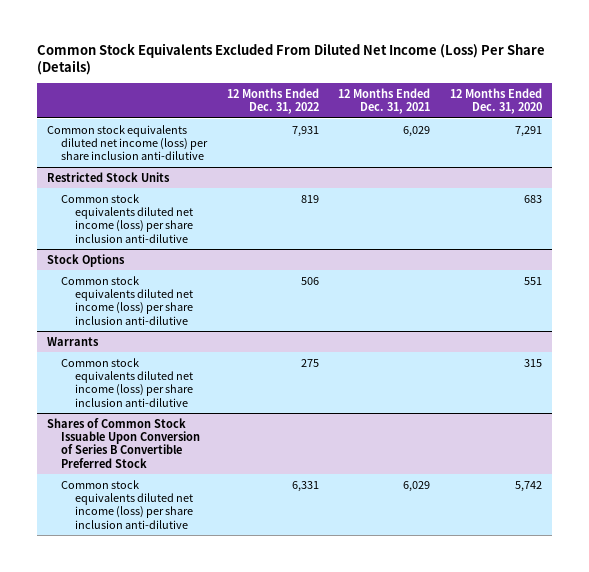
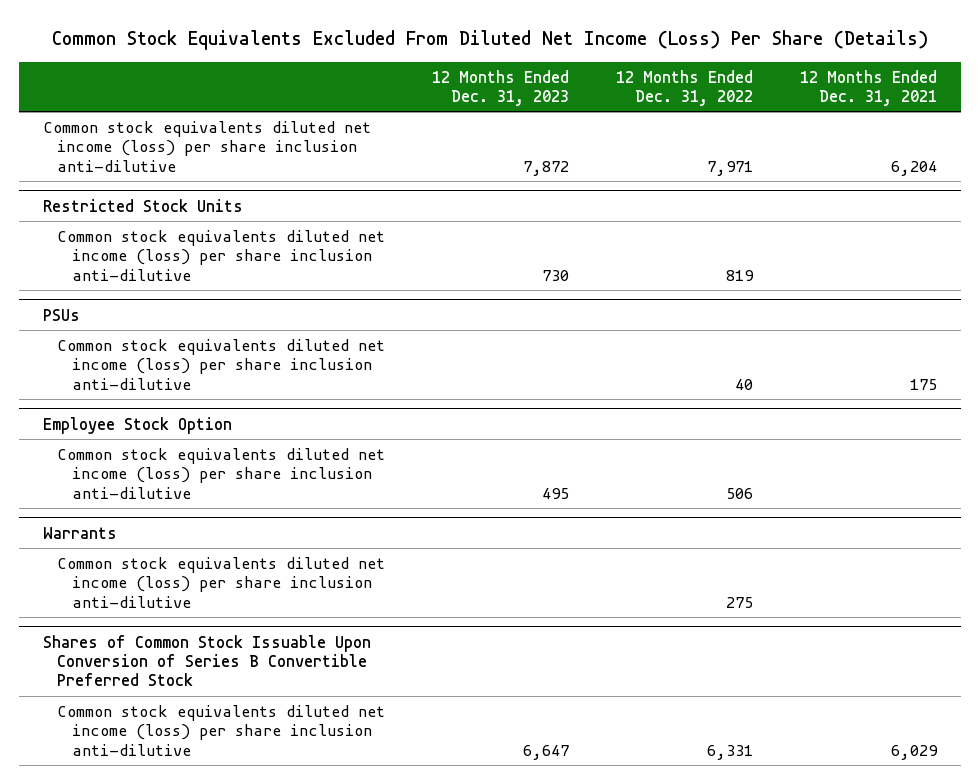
- | 12 Months Ended Dec. 31, 2022 | 12 Months Ended Dec. 31, 2021 | 12 Months Ended Dec. 31, 2020
+ | 12 Months Ended Dec. 31, 2023 | 12 Months Ended Dec. 31, 2022 | 12 Months Ended Dec. 31, 2021
- Common stock equivalents diluted net income (loss) per share inclusion anti-dilutive | 7,931 | 6,029 | 7,291
+ Common stock equivalents diluted net income (loss) per share inclusion anti-dilutive | 7,872 | 7,971 | 6,204
- Stock Options
+ PSUs
+ Common stock equivalents diluted net income (loss) per share inclusion anti-dilutive | | 40 | 175
+ Employee Stock Option

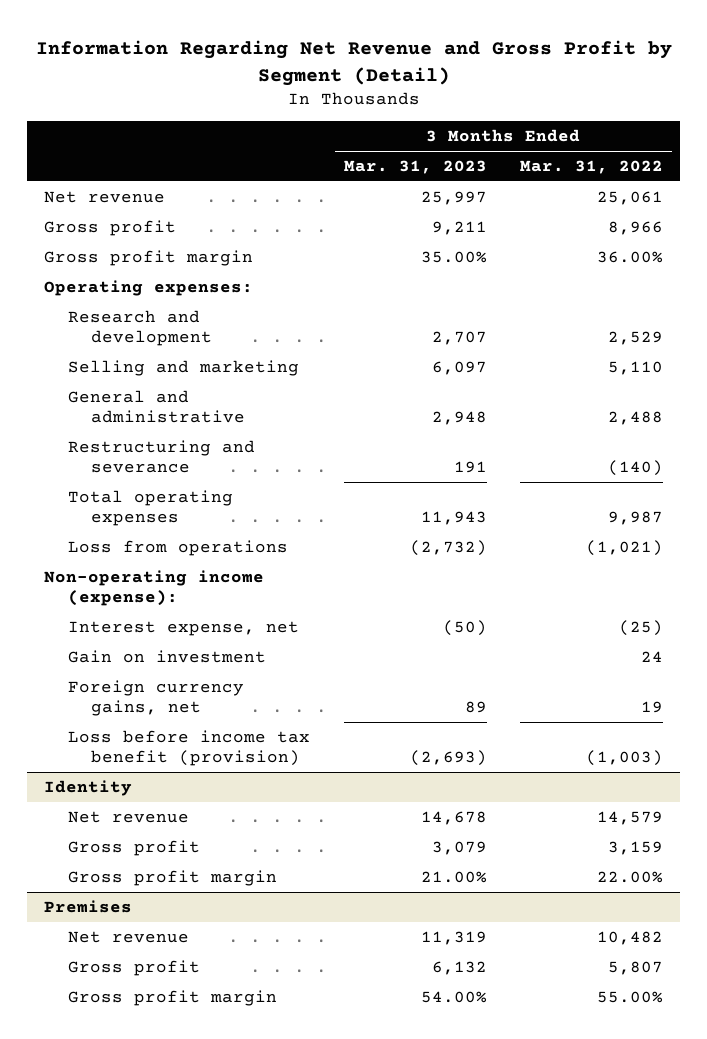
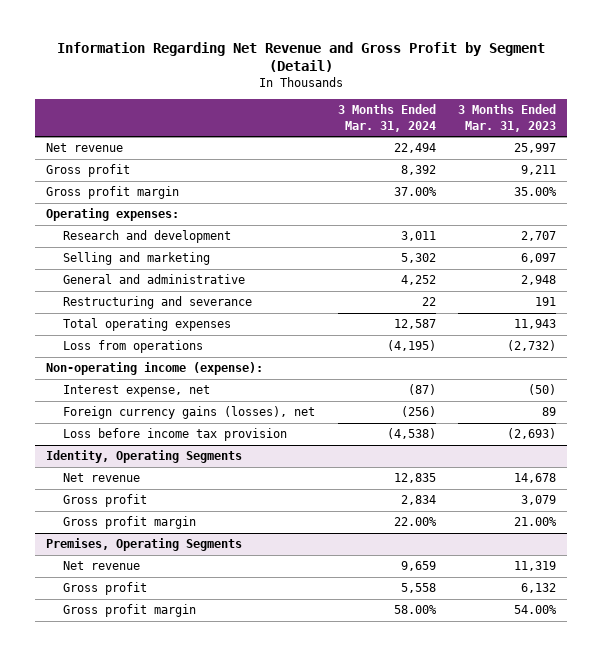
- | 3 Months Ended Mar. 31, 2023 | 3 Months Ended Mar. 31, 2022
+ | 3 Months Ended Mar. 31, 2024 | 3 Months Ended Mar. 31, 2023
- Gain on investment | | 24
- Foreign currency gains, net | 89 | 19
- Loss before income tax benefit (provision) | (2,693) | (1,003)
- Identity
+ Foreign currency gains (losses), net | (256) | 89
+ Loss before income tax provision | (4,538) | (2,693)
+ Identity, Operating Segments
- Premises
+ Premises, Operating Segments

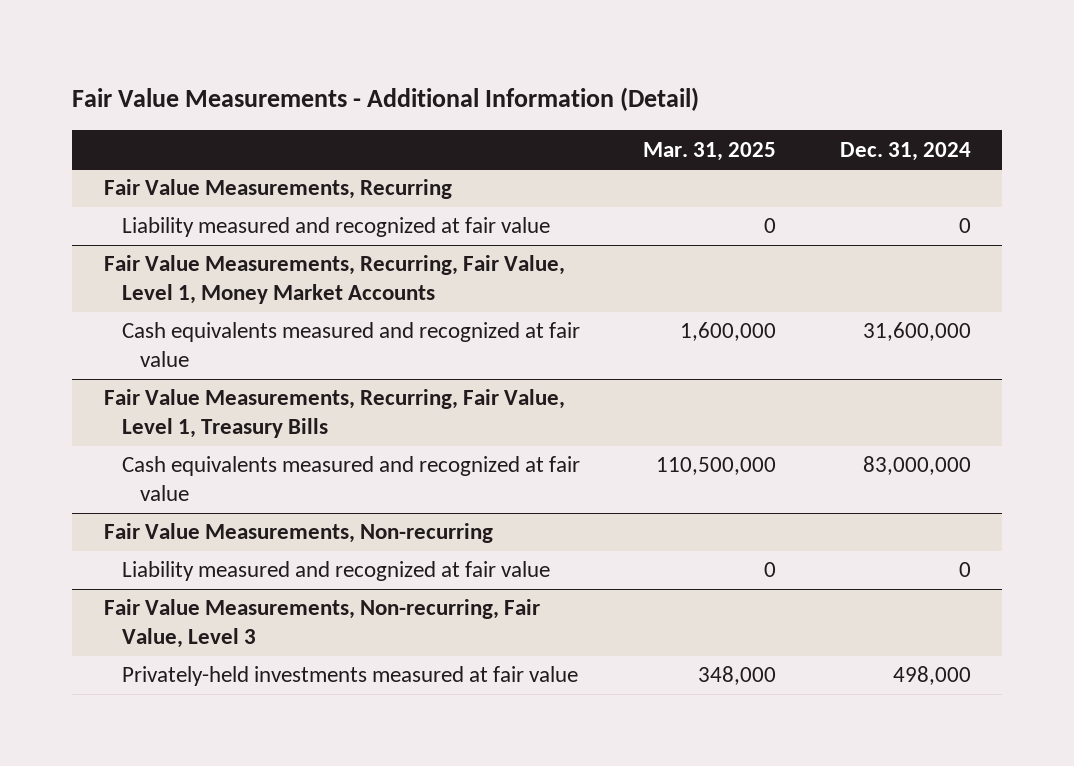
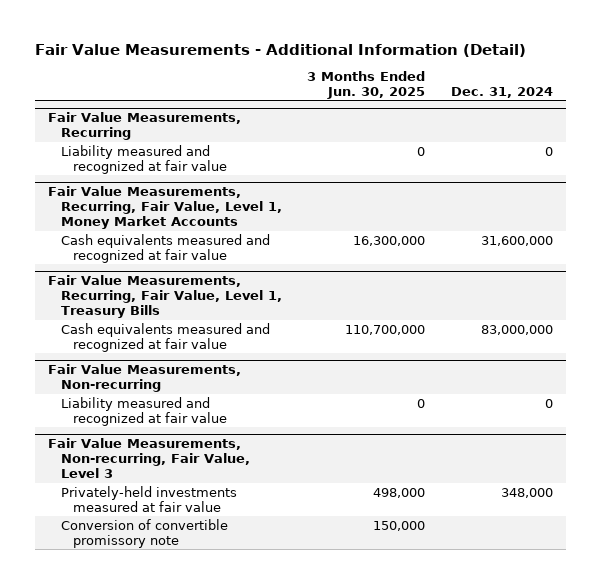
- | Mar. 31, 2025 | Dec. 31, 2024
+ | 3 Months Ended Jun. 30, 2025 | Dec. 31, 2024
@ Fair Value Measurements, Non-recurring, Fair Value, Level 3
- Privately-held investments measured at fair value | 348,000 | 498,000
+ Privately-held investments measured at fair value | 498,000 | 348,000
+ Conversion of convertible promissory note | 150,000 |

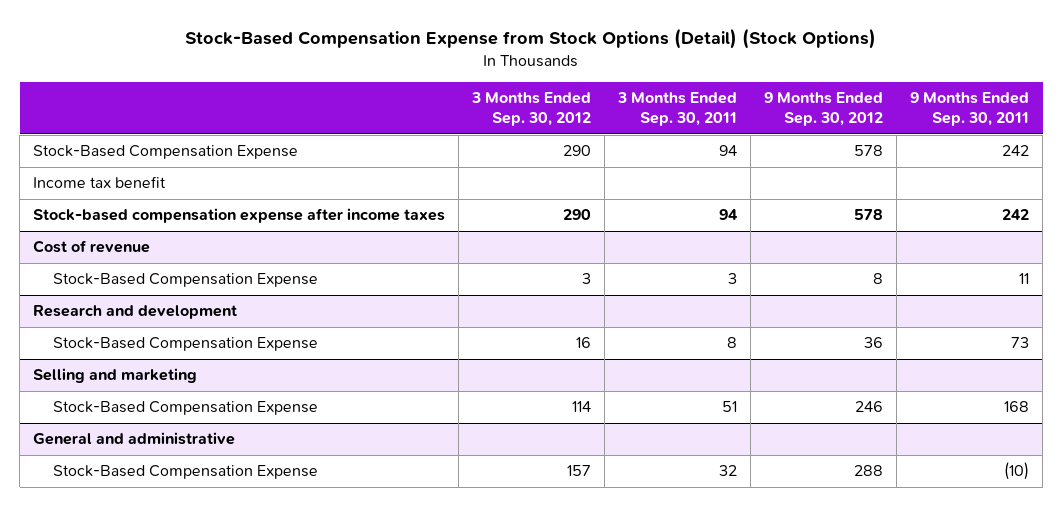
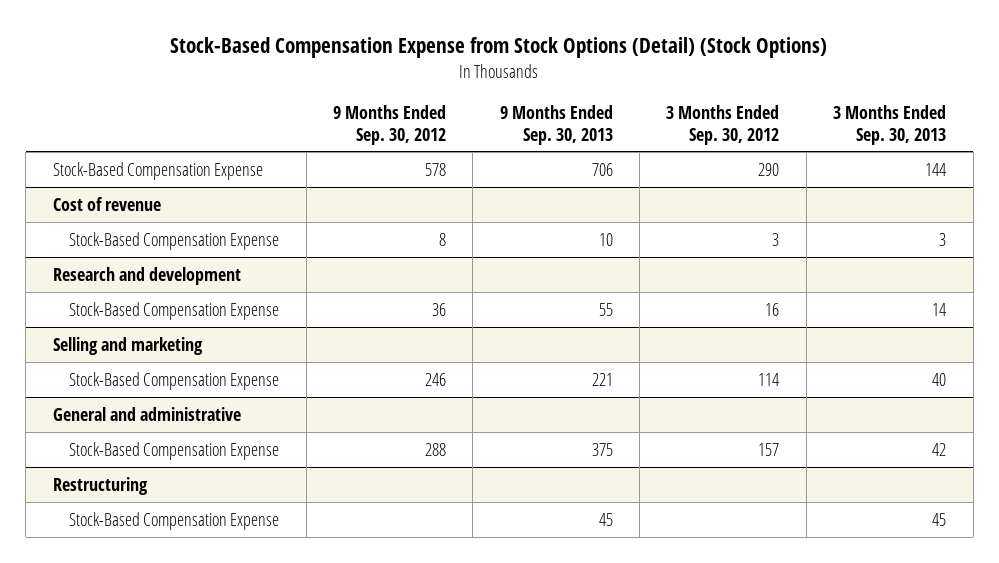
- | 3 Months Ended Sep. 30, 2012 | 3 Months Ended Sep. 30, 2011 | 9 Months Ended Sep. 30, 2012 | 9 Months Ended Sep. 30, 2011
+ | 9 Months Ended Sep. 30, 2012 | 9 Months Ended Sep. 30, 2013 | 3 Months Ended Sep. 30, 2012 | 3 Months Ended Sep. 30, 2013
- Income tax benefit
- Stock-based compensation expense after income taxes | 290 | 94 | 578 | 242
+ Restructuring
+ Stock-Based Compensation Expense | | 45 | | 45

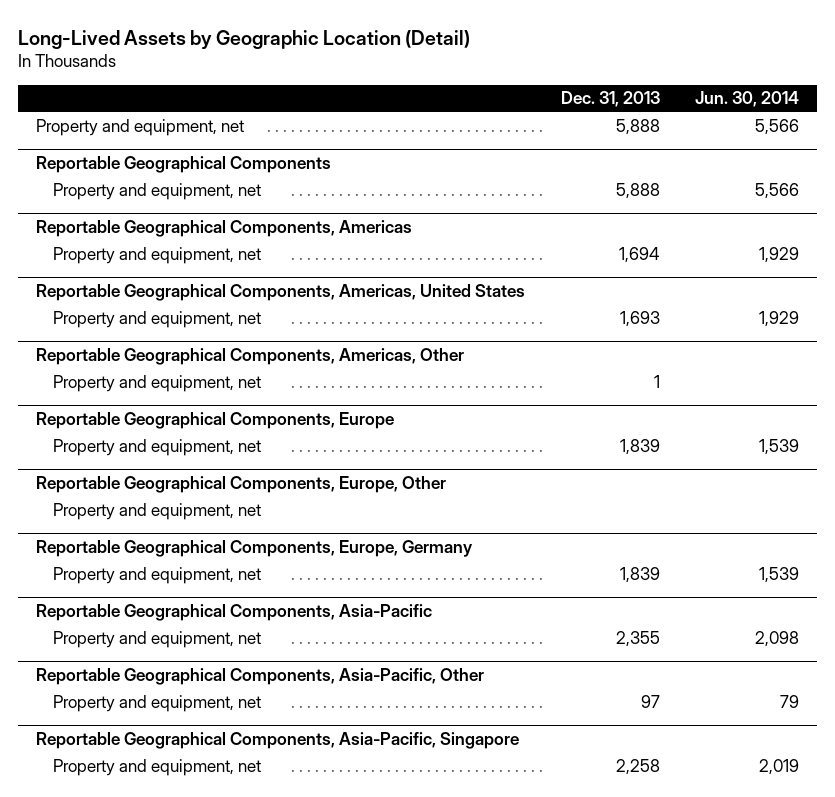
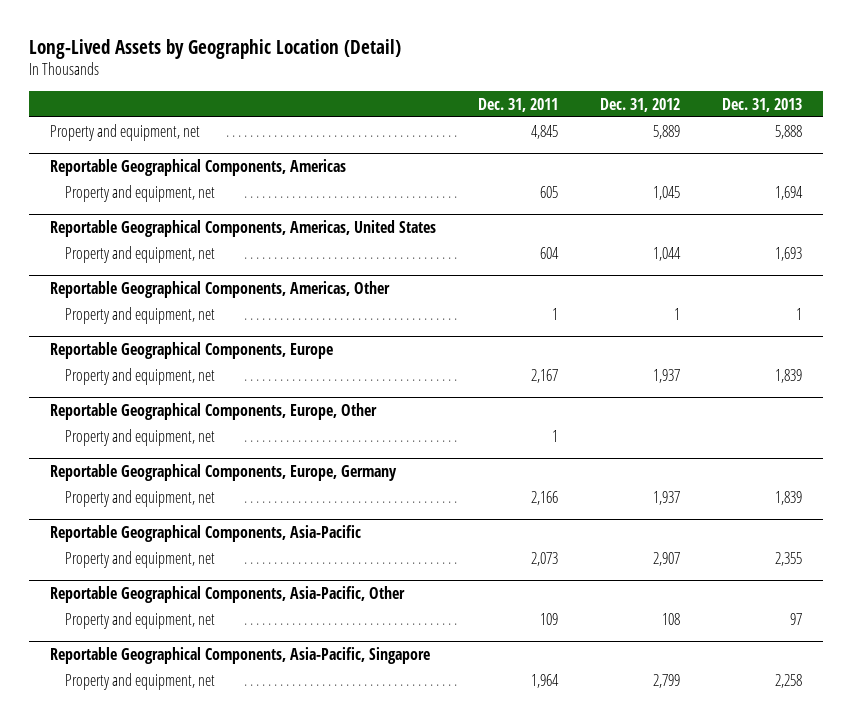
- | Dec. 31, 2013 | Jun. 30, 2014
+ | Dec. 31, 2011 | Dec. 31, 2012 | Dec. 31, 2013
- Reportable Geographical Components
- Property and equipment, net | 5,888 | 5,566

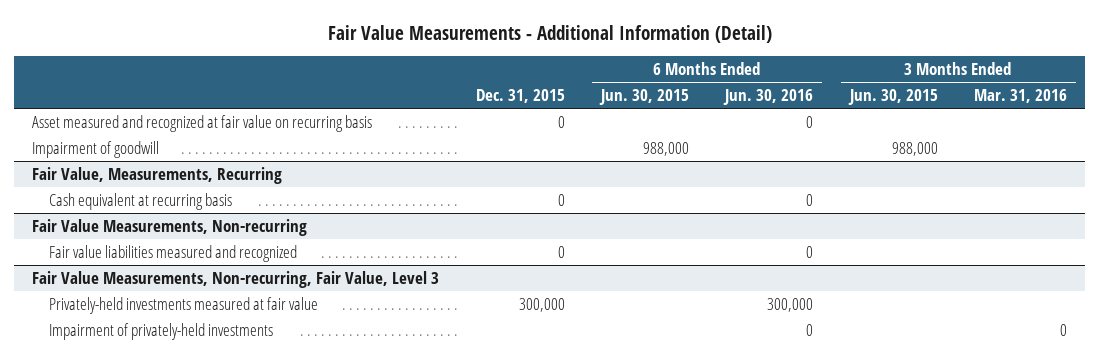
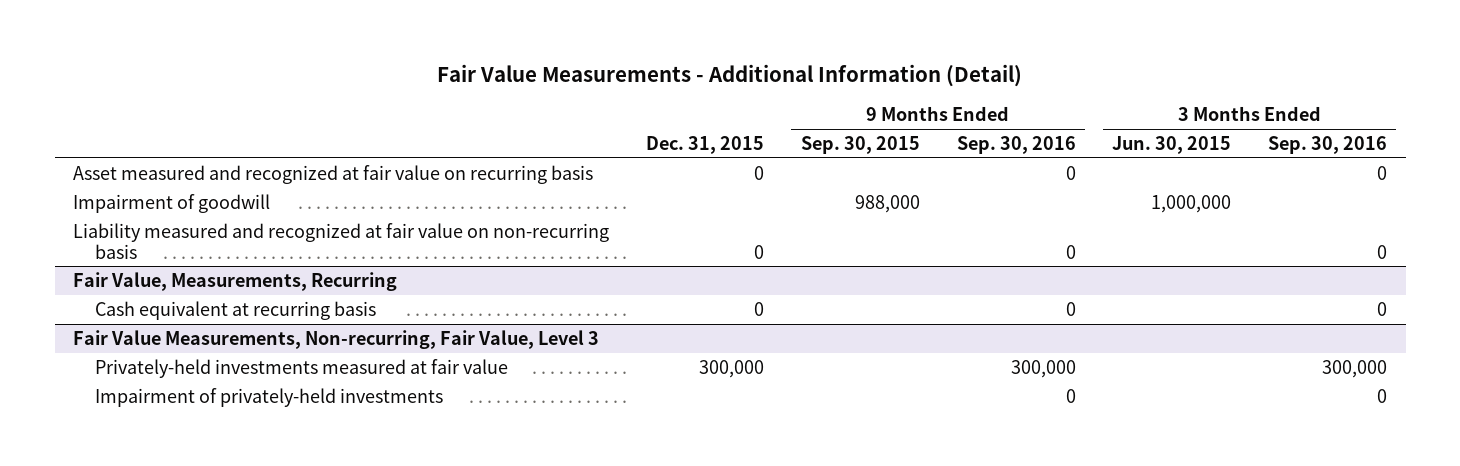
- | Dec. 31, 2015 | 6 Months Ended Jun. 30, 2015 | 6 Months Ended Jun. 30, 2016 | 3 Months Ended Jun. 30, 2015 | 3 Months Ended Mar. 31, 2016
+ | Dec. 31, 2015 | 9 Months Ended Sep. 30, 2015 | 9 Months Ended Sep. 30, 2016 | 3 Months Ended Jun. 30, 2015 | 3 Months Ended Sep. 30, 2016
- Impairment of goodwill | | 988,000 | | 988,000 |
+ Impairment of goodwill | | 988,000 | | 1,000,000 |
+ Liability measured and recognized at fair value on non-recurring basis | 0 | | 0 | | 0
- Fair Value Measurements, Non-recurring
- Fair value liabilities measured and recognized | 0 | | 0 | |

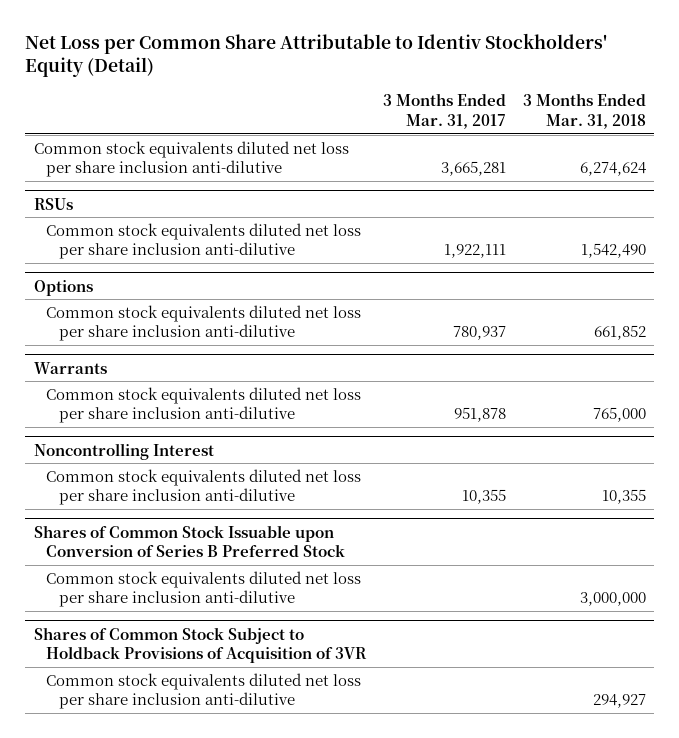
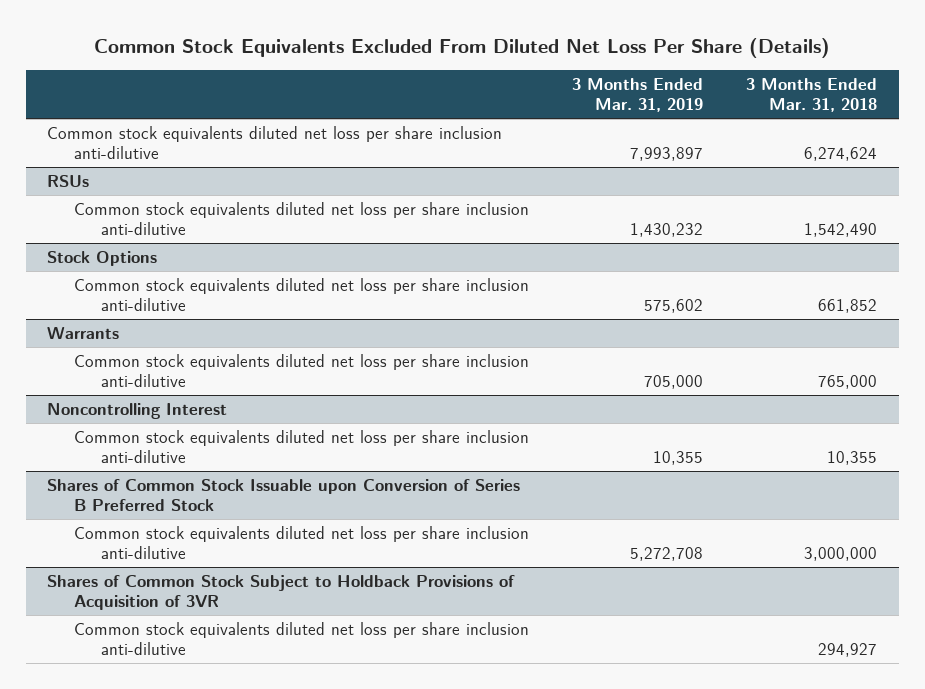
- Net Loss per Common Share Attributable to Identiv Stockholders' Equity (Detail)
+ Common Stock Equivalents Excluded From Diluted Net Loss Per Share (Details)
- | 3 Months Ended Mar. 31, 2017 | 3 Months Ended Mar. 31, 2018
+ | 3 Months Ended Mar. 31, 2019 | 3 Months Ended Mar. 31, 2018
- Options
+ Stock Options

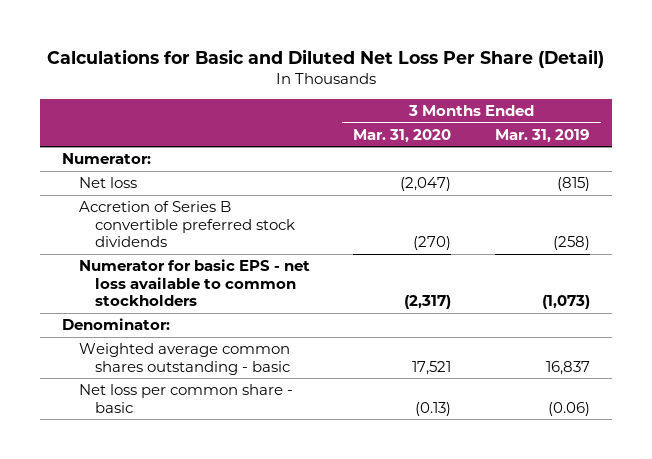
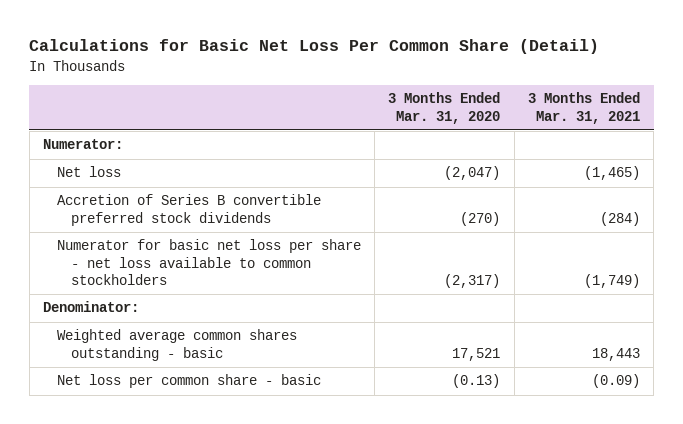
- Calculations for Basic and Diluted Net Loss Per Share (Detail)
+ Calculations for Basic Net Loss Per Common Share (Detail)
- | 3 Months Ended Mar. 31, 2020 | 3 Months Ended Mar. 31, 2019
+ | 3 Months Ended Mar. 31, 2020 | 3 Months Ended Mar. 31, 2021
- Numerator for basic EPS - net loss available to common stockholders | (2,317) | (1,073)
+ Numerator for basic net loss per share - net loss available to common stockholders | (2,317) | (1,749)

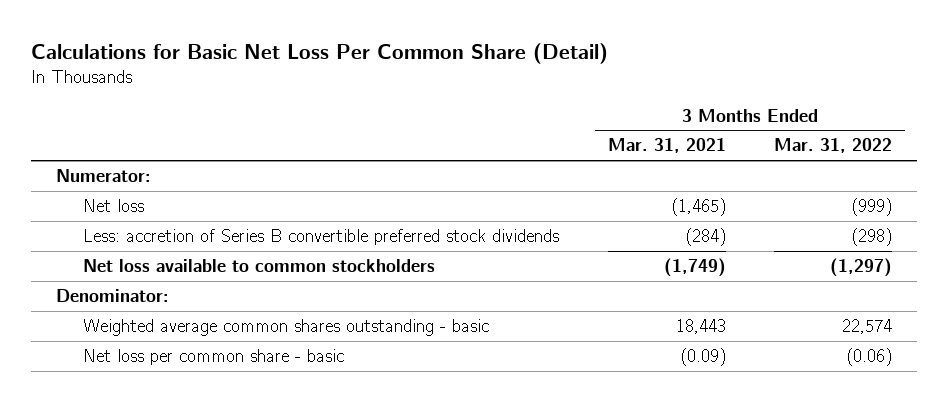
- | 3 Months Ended Mar. 31, 2020 | 3 Months Ended Mar. 31, 2021
+ | 3 Months Ended Mar. 31, 2021 | 3 Months Ended Mar. 31, 2022
- Accretion of Series B convertible preferred stock dividends | (270) | (284)
- Numerator for basic net loss per share - net loss available to common stockholders | (2,317) | (1,749)
+ Less: accretion of Series B convertible preferred stock dividends | (284) | (298)
+ Net loss available to common stockholders | (1,749) | (1,297)

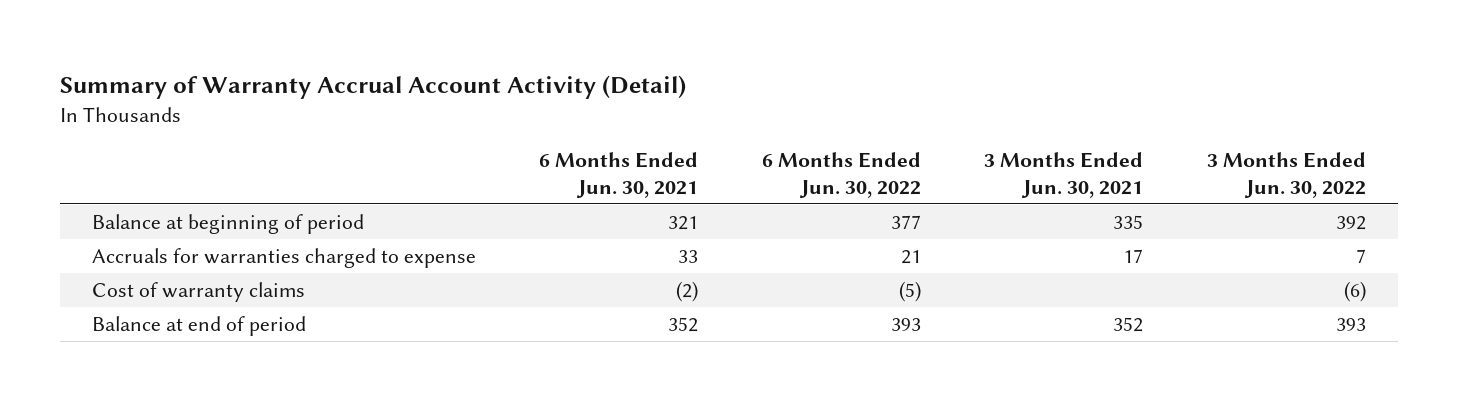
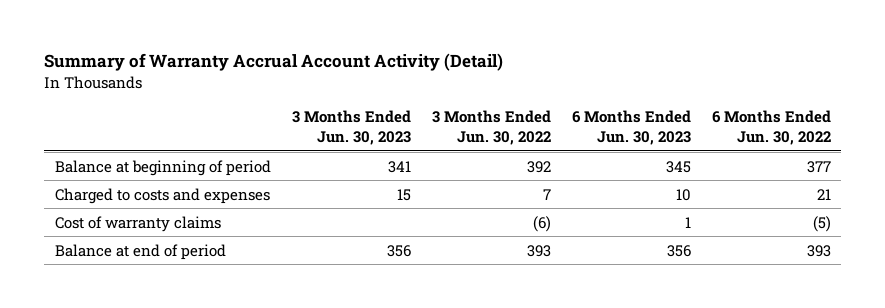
- | 6 Months Ended Jun. 30, 2021 | 6 Months Ended Jun. 30, 2022 | 3 Months Ended Jun. 30, 2021 | 3 Months Ended Jun. 30, 2022
+ | 3 Months Ended Jun. 30, 2023 | 3 Months Ended Jun. 30, 2022 | 6 Months Ended Jun. 30, 2023 | 6 Months Ended Jun. 30, 2022
- Accruals for warranties charged to expense | 33 | 21 | 17 | 7
+ Charged to costs and expenses | 15 | 7 | 10 | 21

